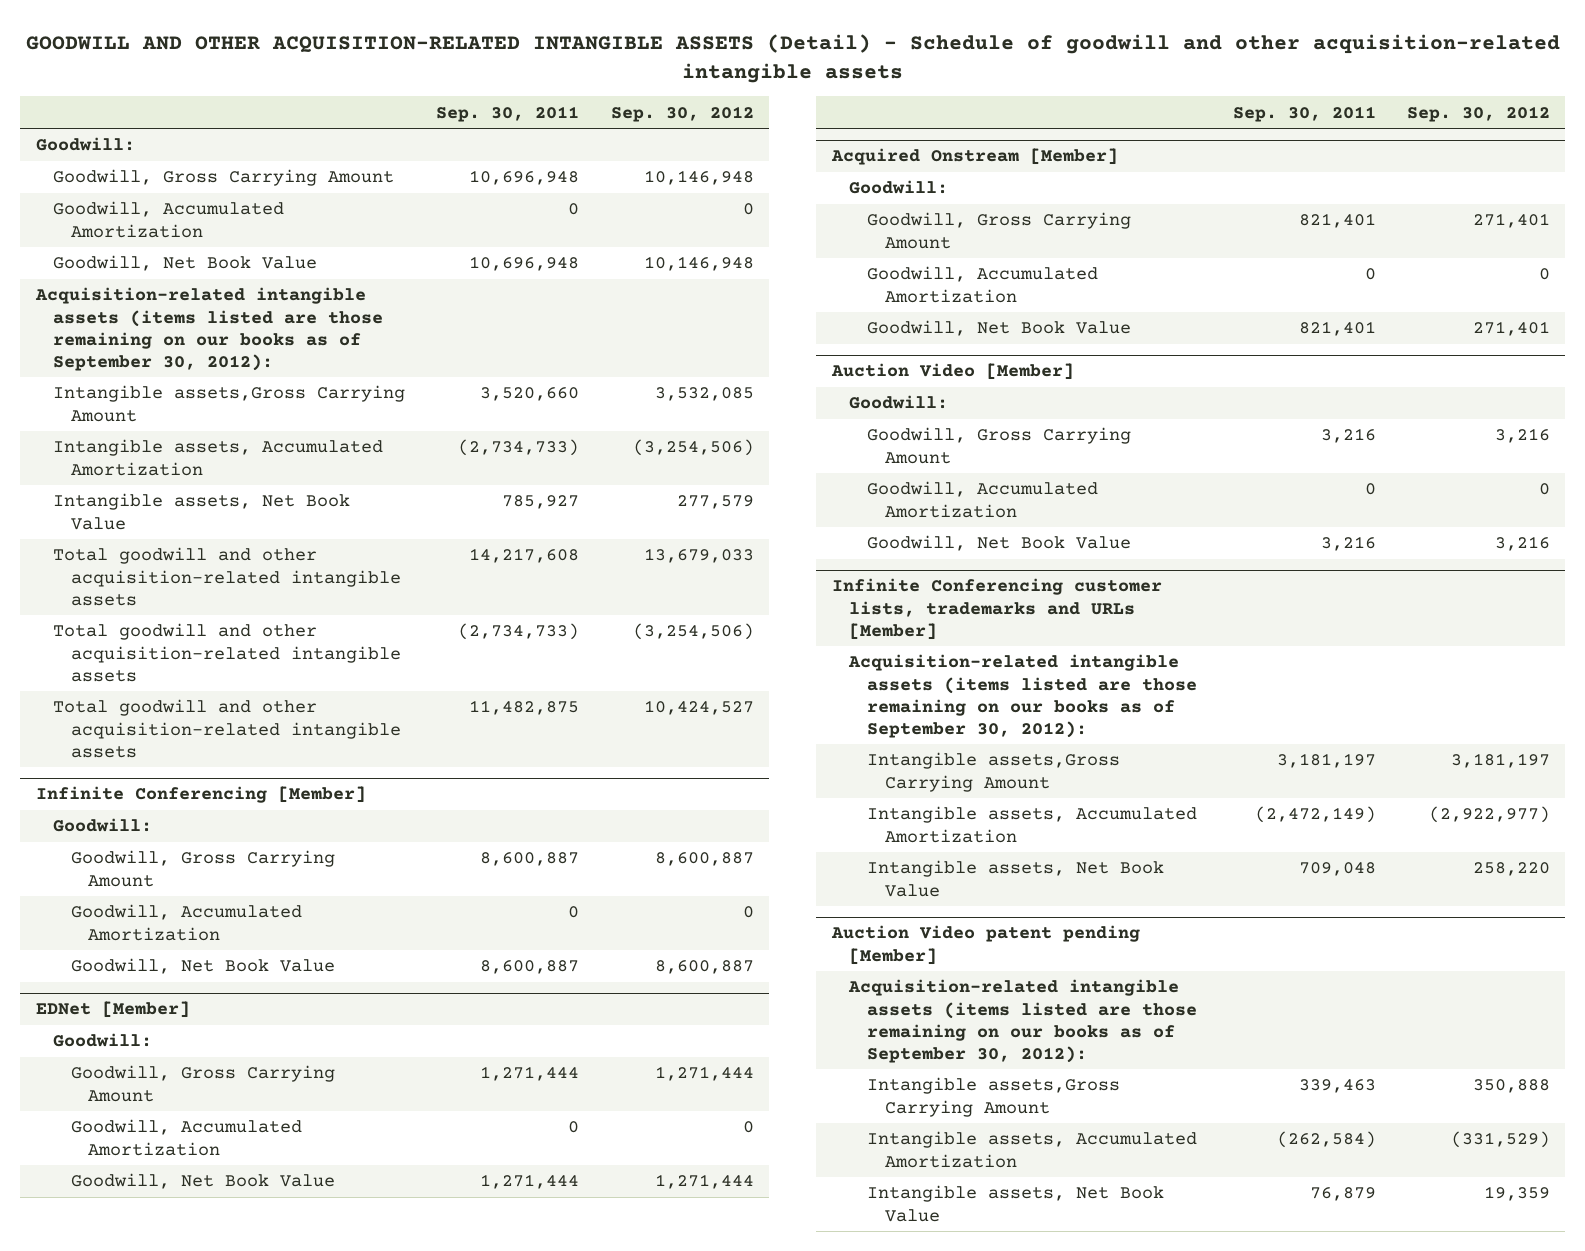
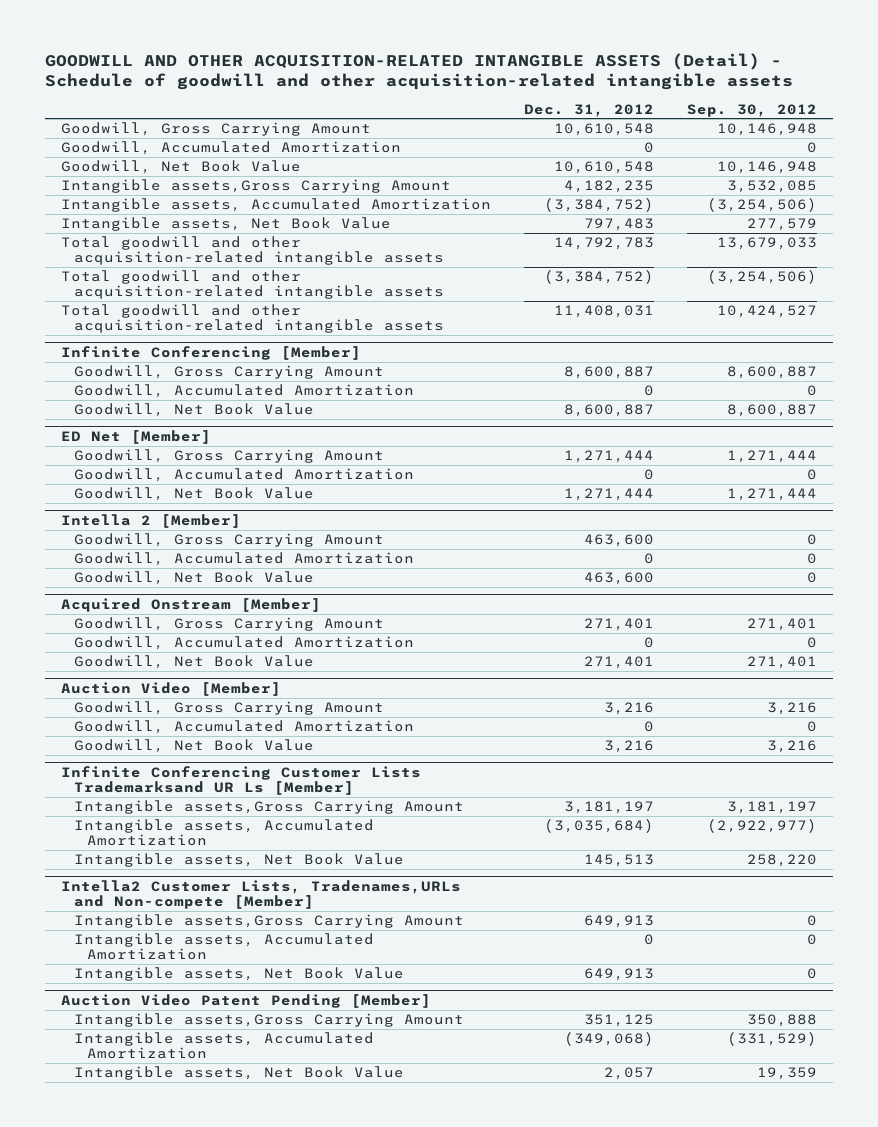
- | Sep. 30, 2011 | Sep. 30, 2012
+ | Dec. 31, 2012 | Sep. 30, 2012
- Goodwill:
- Acquisition-related intangible assets (items listed are those remaining on our books as of September 30, 2012):
@ Infinite Conferencing [Member]
- Goodwill:
- EDNet [Member]
- Goodwill:
+ ED Net [Member]
+ Intella 2 [Member]
+ Goodwill, Gross Carrying Amount | 463,600 | 0
+ Goodwill, Accumulated Amortization | 0 | 0
+ Goodwill, Net Book Value | 463,600 | 0
@ Acquired Onstream [Member]
- Goodwill:
@ Auction Video [Member]
- Goodwill:
- Infinite Conferencing customer lists, trademarks and URLs [Member]
- Acquisition-related intangible assets (items listed are those remaining on our books as of September 30, 2012):
+ Infinite Conferencing Customer Lists Trademarksand UR Ls [Member]
- Auction Video patent pending [Member]
- Acquisition-related intangible assets (items listed are those remaining on our books as of September 30, 2012):
+ Intella2 Customer Lists, Tradenames,URLs and Non-compete [Member]
+ Intangible assets,Gross Carrying Amount | 649,913 | 0
+ Intangible assets, Accumulated Amortization | 0 | 0
+ Intangible assets, Net Book Value | 649,913 | 0
+ Auction Video Patent Pending [Member]

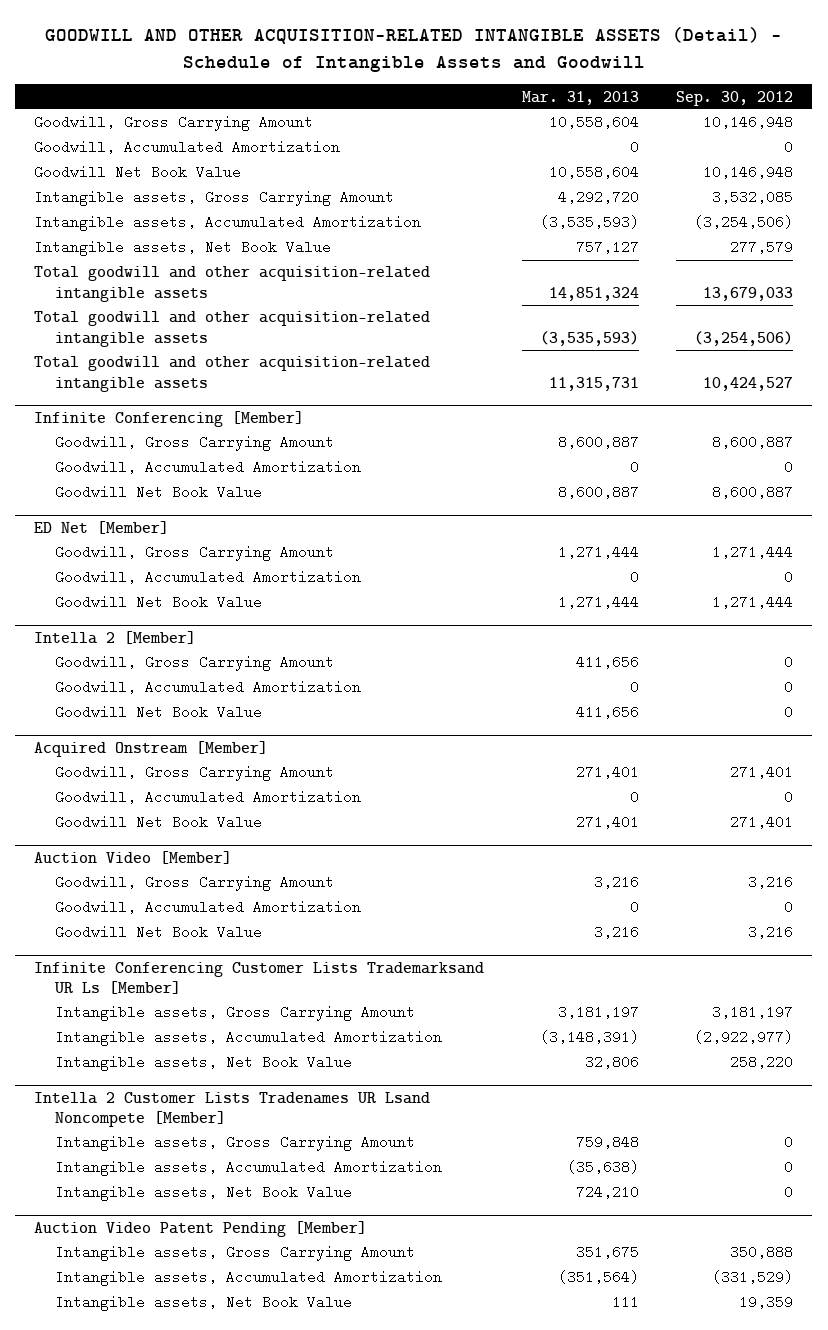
- GOODWILL AND OTHER ACQUISITION-RELATED INTANGIBLE ASSETS (Detail) - Schedule of goodwill and other acquisition-related intangible assets
+ GOODWILL AND OTHER ACQUISITION-RELATED INTANGIBLE ASSETS (Detail) - Schedule of Intangible Assets and Goodwill
- | Dec. 31, 2012 | Sep. 30, 2012
+ | Mar. 31, 2013 | Sep. 30, 2012
- Goodwill, Net Book Value | 10,610,548 | 10,146,948
- Intangible assets,Gross Carrying Amount | 4,182,235 | 3,532,085
+ Goodwill Net Book Value | 10,558,604 | 10,146,948
+ Intangible assets, Gross Carrying Amount | 4,292,720 | 3,532,085
@ Infinite Conferencing [Member]
- Goodwill, Net Book Value | 8,600,887 | 8,600,887
+ Goodwill Net Book Value | 8,600,887 | 8,600,887
@ ED Net [Member]
- Goodwill, Net Book Value | 1,271,444 | 1,271,444
+ Goodwill Net Book Value | 1,271,444 | 1,271,444
@ Intella 2 [Member]
- Goodwill, Net Book Value | 463,600 | 0
+ Goodwill Net Book Value | 411,656 | 0
@ Acquired Onstream [Member]
- Goodwill, Net Book Value | 271,401 | 271,401
+ Goodwill Net Book Value | 271,401 | 271,401
@ Auction Video [Member]
- Goodwill, Net Book Value | 3,216 | 3,216
+ Goodwill Net Book Value | 3,216 | 3,216
@ Infinite Conferencing Customer Lists Trademarksand UR Ls [Member]
- Intangible assets,Gross Carrying Amount | 3,181,197 | 3,181,197
+ Intangible assets, Gross Carrying Amount | 3,181,197 | 3,181,197
- Intella2 Customer Lists, Tradenames,URLs and Non-compete [Member]
- Intangible assets,Gross Carrying Amount | 649,913 | 0
+ Intella 2 Customer Lists Tradenames UR Lsand Noncompete [Member]
+ Intangible assets, Gross Carrying Amount | 759,848 | 0
@ Auction Video Patent Pending [Member]
- Intangible assets,Gross Carrying Amount | 351,125 | 350,888
+ Intangible assets, Gross Carrying Amount | 351,675 | 350,888

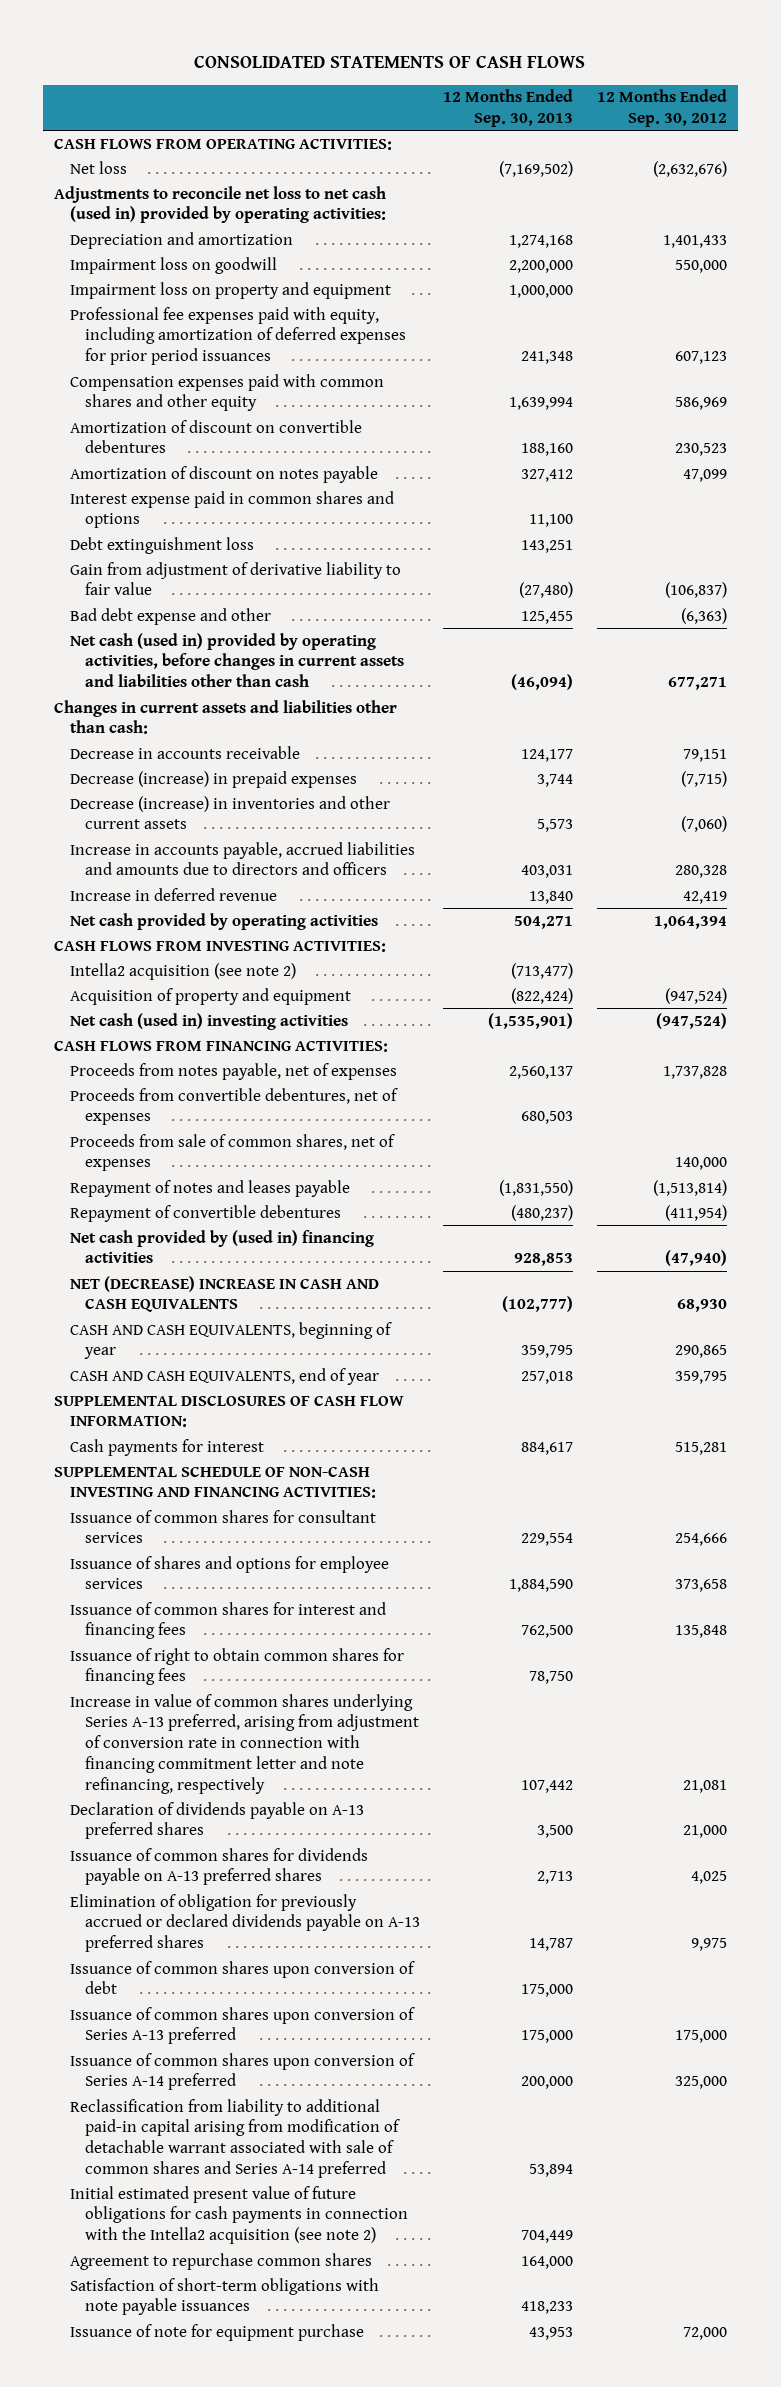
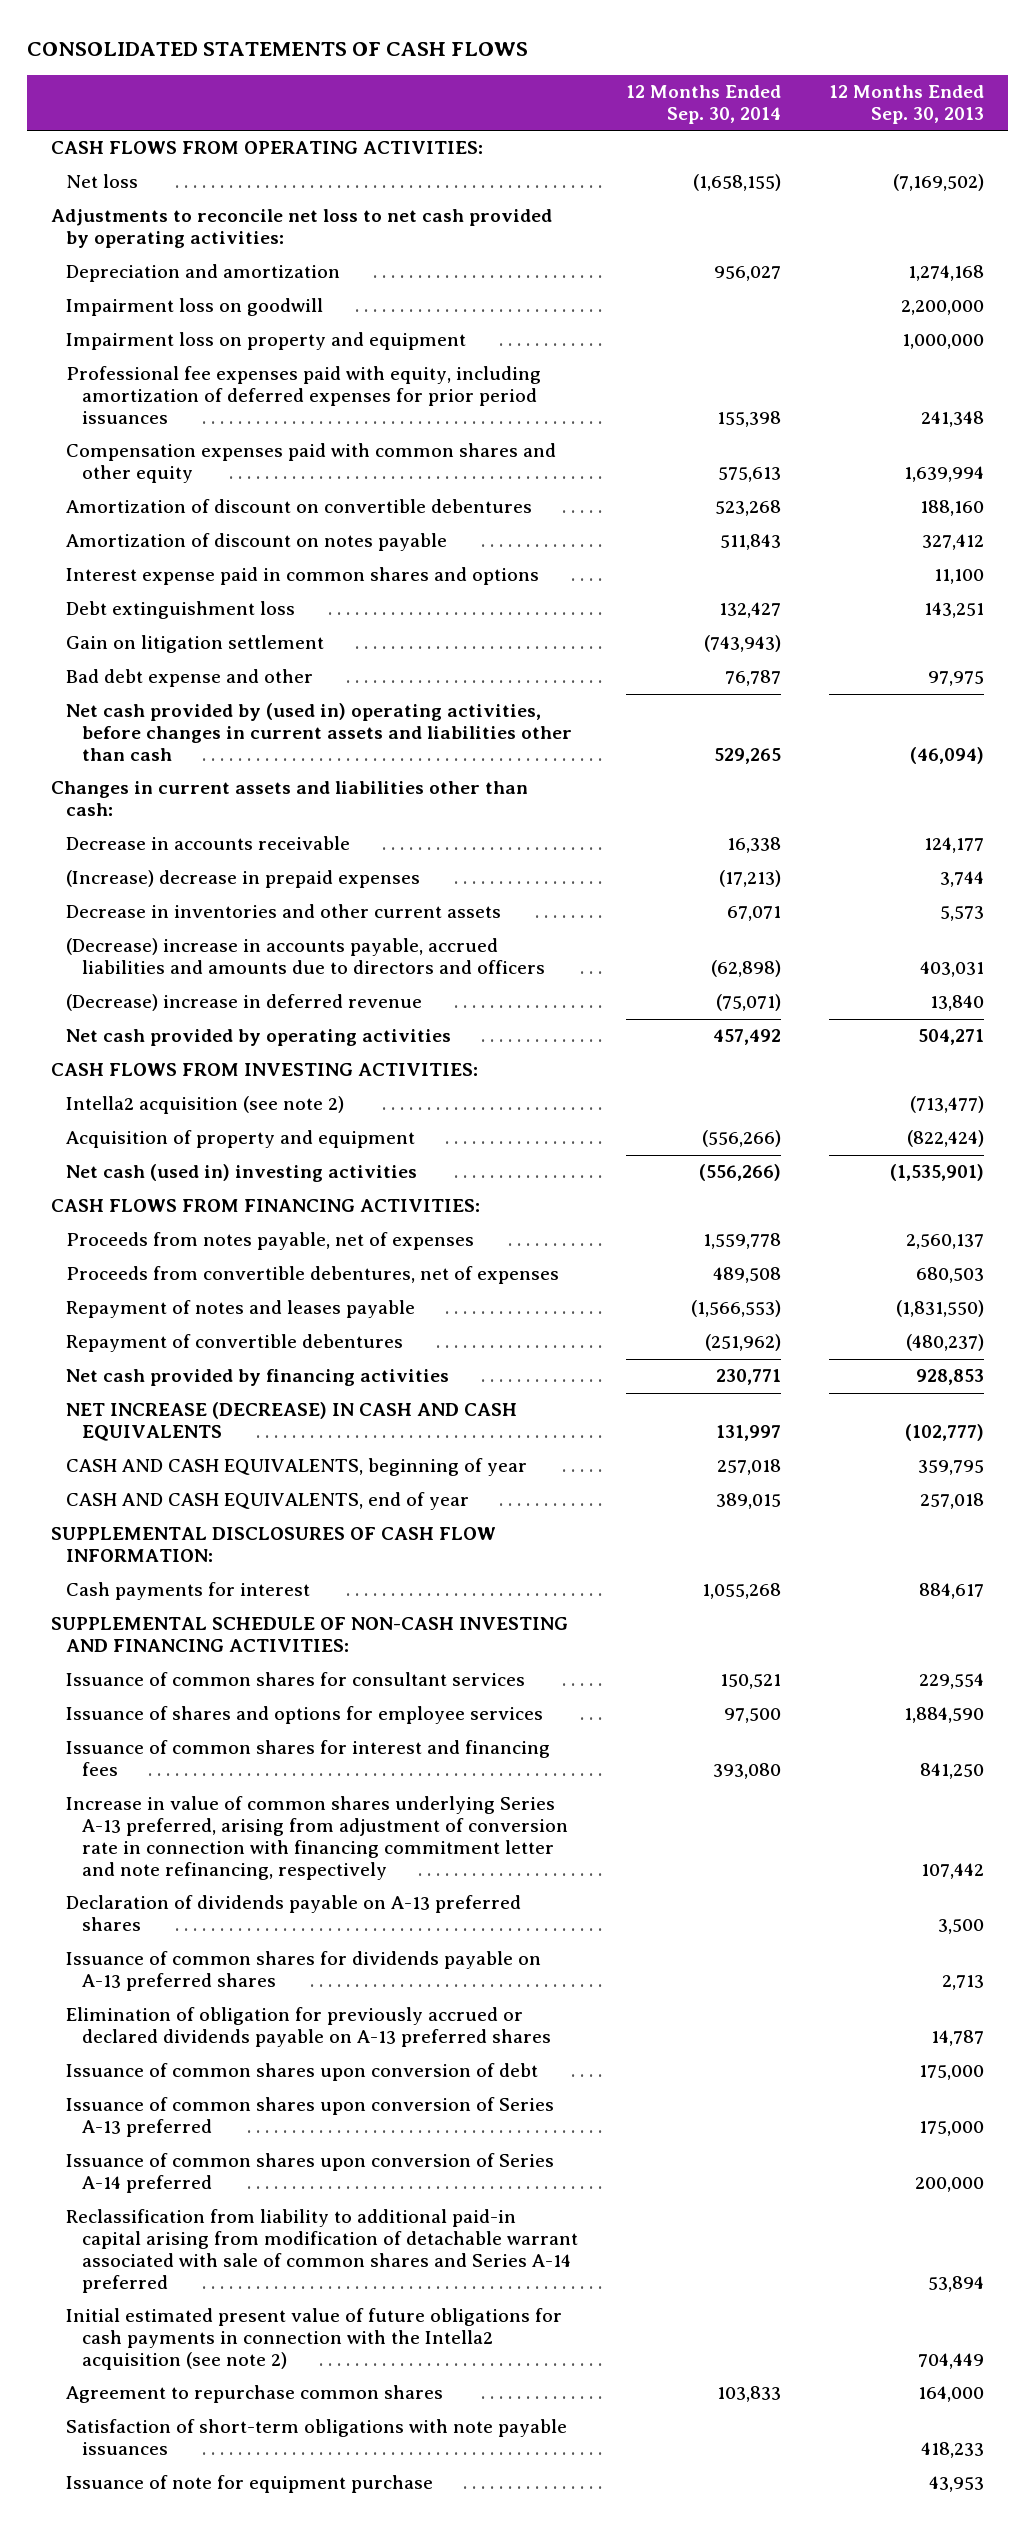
- | 12 Months Ended Sep. 30, 2013 | 12 Months Ended Sep. 30, 2012
+ | 12 Months Ended Sep. 30, 2014 | 12 Months Ended Sep. 30, 2013
- Adjustments to reconcile net loss to net cash (used in) provided by operating activities:
+ Adjustments to reconcile net loss to net cash provided by operating activities:
- Gain from adjustment of derivative liability to fair value | (27,480) | (106,837)
- Bad debt expense and other | 125,455 | (6,363)
- Net cash (used in) provided by operating activities, before changes in current assets and liabilities other than cash | (46,094) | 677,271
+ Gain on litigation settlement | (743,943) |
+ Bad debt expense and other | 76,787 | 97,975
+ Net cash provided by (used in) operating activities, before changes in current assets and liabilities other than cash | 529,265 | (46,094)
- Decrease (increase) in prepaid expenses | 3,744 | (7,715)
- Decrease (increase) in inventories and other current assets | 5,573 | (7,060)
- Increase in accounts payable, accrued liabilities and amounts due to directors and officers | 403,031 | 280,328
- Increase in deferred revenue | 13,840 | 42,419
+ (Increase) decrease in prepaid expenses | (17,213) | 3,744
+ Decrease in inventories and other current assets | 67,071 | 5,573
+ (Decrease) increase in accounts payable, accrued liabilities and amounts due to directors and officers | (62,898) | 403,031
+ (Decrease) increase in deferred revenue | (75,071) | 13,840
- Proceeds from sale of common shares, net of expenses | | 140,000
- Net cash provided by (used in) financing activities | 928,853 | (47,940)
- NET (DECREASE) INCREASE IN CASH AND CASH EQUIVALENTS | (102,777) | 68,930
+ Net cash provided by financing activities | 230,771 | 928,853
+ NET INCREASE (DECREASE) IN CASH AND CASH EQUIVALENTS | 131,997 | (102,777)
- Issuance of common shares for interest and financing fees | 762,500 | 135,848
- Issuance of right to obtain common shares for financing fees | 78,750 |
+ Issuance of common shares for interest and financing fees | 393,080 | 841,250

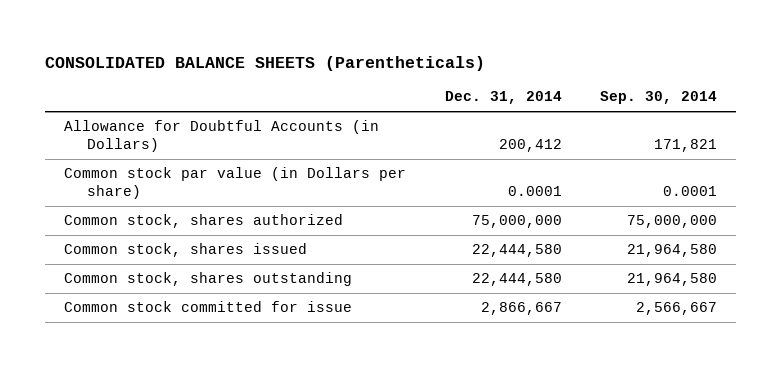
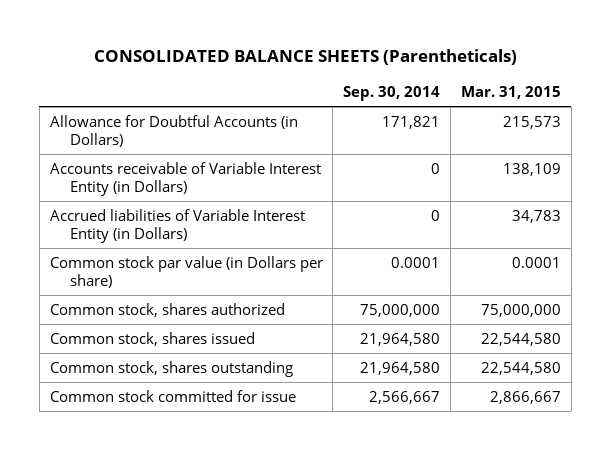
- | Dec. 31, 2014 | Sep. 30, 2014
+ | Sep. 30, 2014 | Mar. 31, 2015
+ Accounts receivable of Variable Interest Entity (in Dollars) | 0 | 138,109
+ Accrued liabilities of Variable Interest Entity (in Dollars) | 0 | 34,783

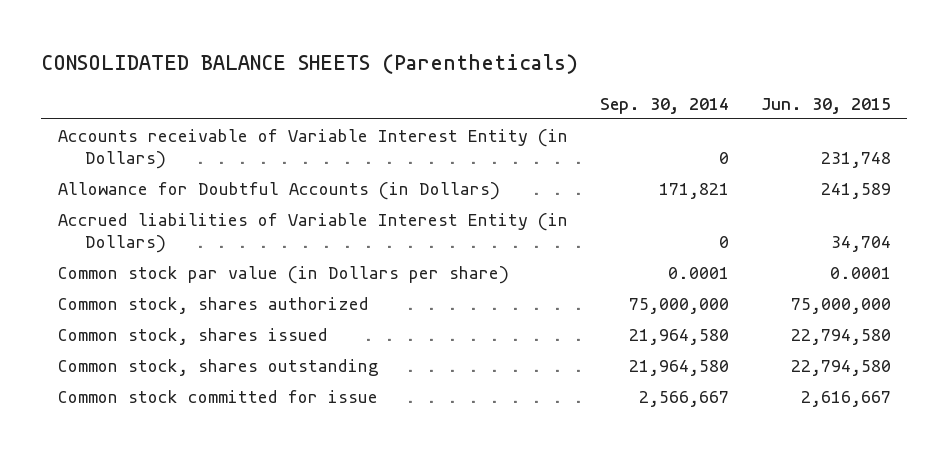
- | Sep. 30, 2014 | Mar. 31, 2015
+ | Sep. 30, 2014 | Jun. 30, 2015
moved down: Allowance for Doubtful Accounts (in Dollars) | 171,821 | 241,589

